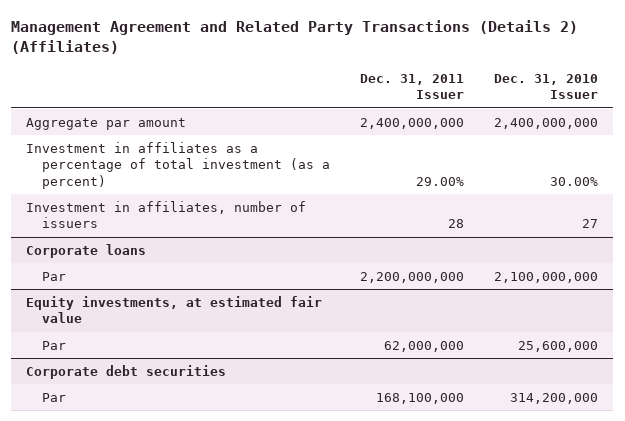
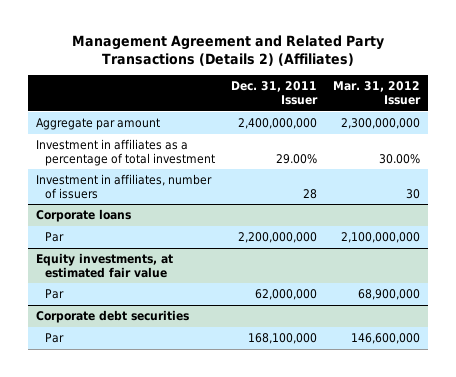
- | Dec. 31, 2011 Issuer | Dec. 31, 2010 Issuer
+ | Dec. 31, 2011 Issuer | Mar. 31, 2012 Issuer
- Investment in affiliates as a percentage of total investment (as a percent) | 29.00% | 30.00%
+ Investment in affiliates as a percentage of total investment | 29.00% | 30.00%

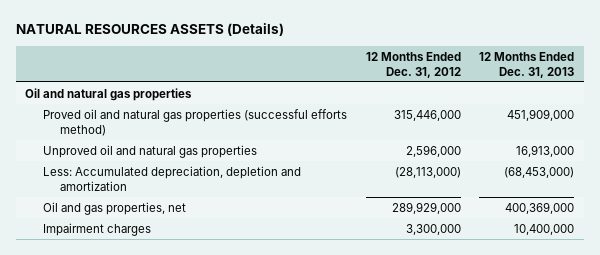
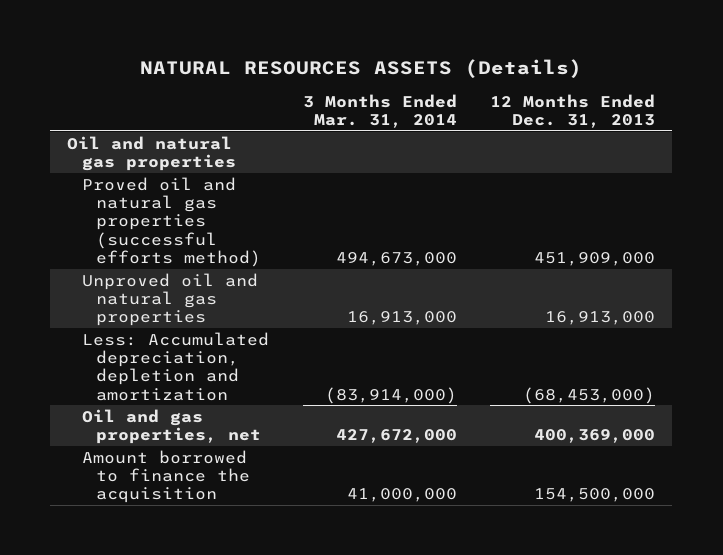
- | 12 Months Ended Dec. 31, 2012 | 12 Months Ended Dec. 31, 2013
+ | 3 Months Ended Mar. 31, 2014 | 12 Months Ended Dec. 31, 2013
- Impairment charges | 3,300,000 | 10,400,000
+ Amount borrowed to finance the acquisition | 41,000,000 | 154,500,000

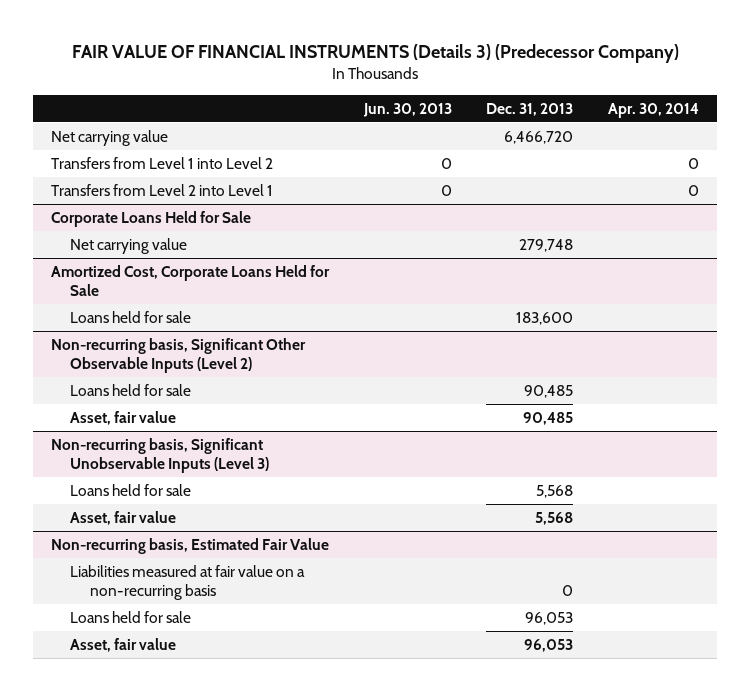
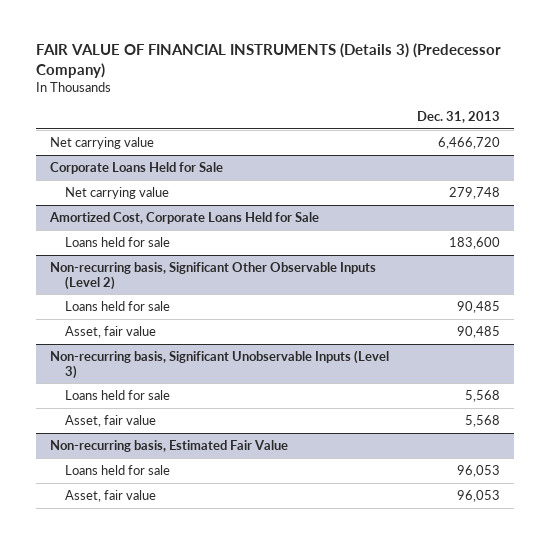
- | Jun. 30, 2013 | Dec. 31, 2013 | Apr. 30, 2014
+ | Dec. 31, 2013
- Transfers from Level 1 into Level 2 | 0 | | 0
- Transfers from Level 2 into Level 1 | 0 | | 0
@ Non-recurring basis, Estimated Fair Value
- Liabilities measured at fair value on a non-recurring basis | | 0 |

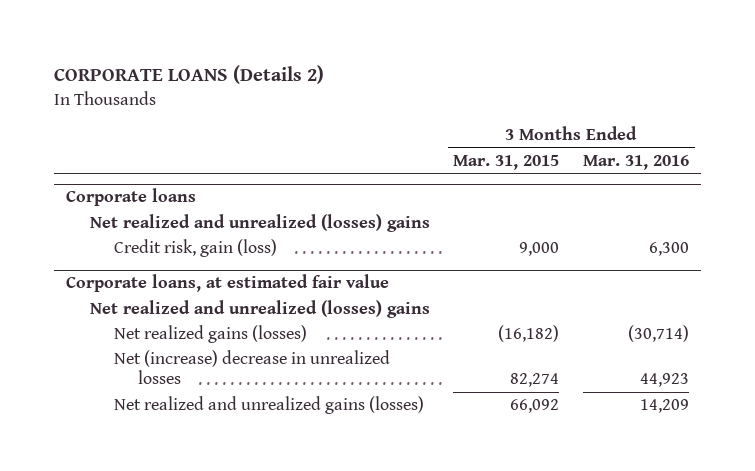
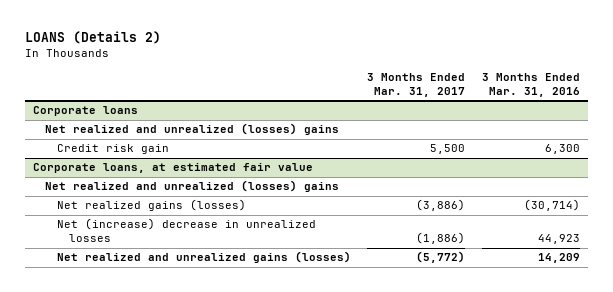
- CORPORATE LOANS (Details 2)
+ LOANS (Details 2)
- | 3 Months Ended Mar. 31, 2015 | 3 Months Ended Mar. 31, 2016
+ | 3 Months Ended Mar. 31, 2017 | 3 Months Ended Mar. 31, 2016
@ Corporate loans
- Credit risk, gain (loss) | 9,000 | 6,300
+ Credit risk gain | 5,500 | 6,300

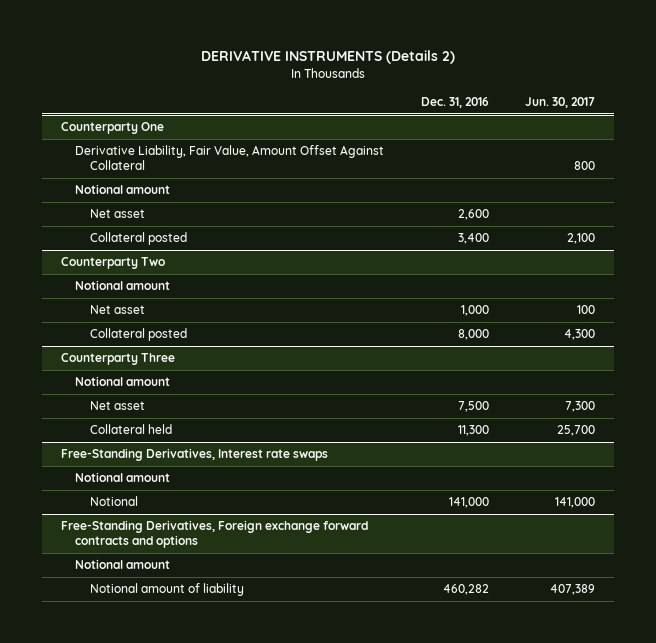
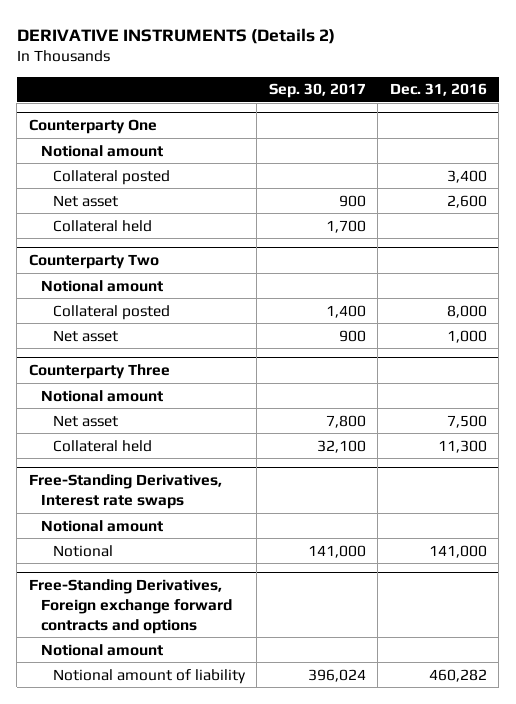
- | Dec. 31, 2016 | Jun. 30, 2017
+ | Sep. 30, 2017 | Dec. 31, 2016
@ Counterparty One
- Derivative Liability, Fair Value, Amount Offset Against Collateral | | 800
moved down: Net asset | 900 | 2,600
+ Collateral held | 1,700 |
@ Counterparty Two
moved down: Net asset | 900 | 1,000

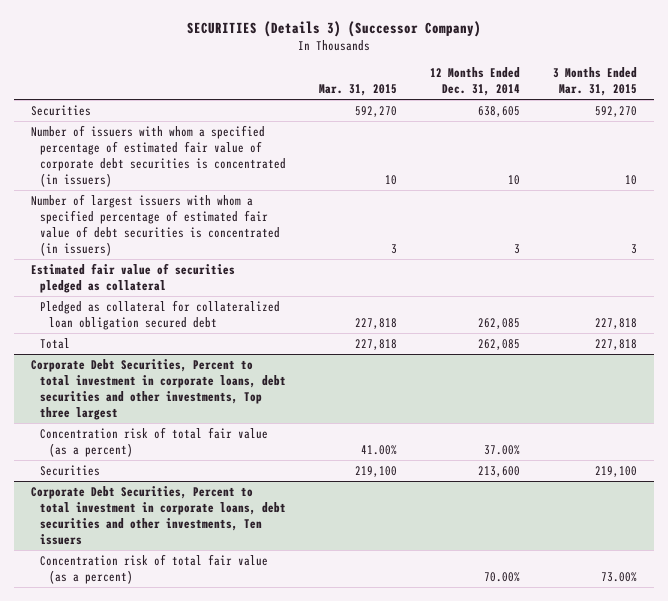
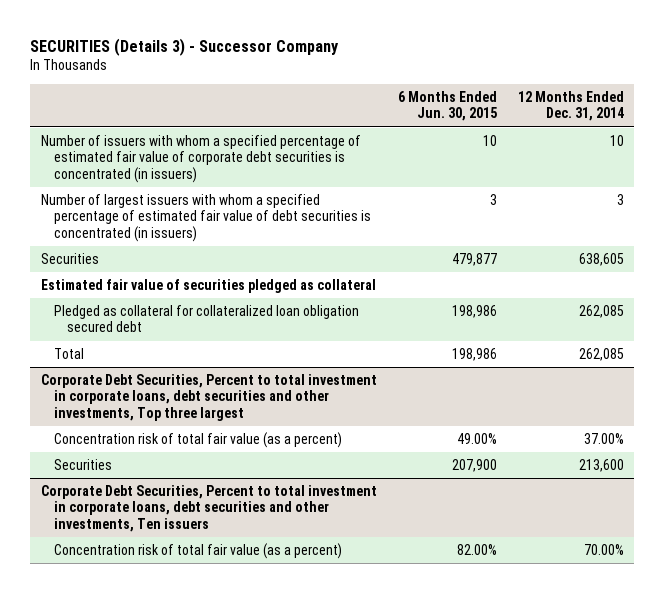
- SECURITIES (Details 3) (Successor Company)
+ SECURITIES (Details 3) - Successor Company
- | Mar. 31, 2015 | 12 Months Ended Dec. 31, 2014 | 3 Months Ended Mar. 31, 2015
+ | 6 Months Ended Jun. 30, 2015 | 12 Months Ended Dec. 31, 2014
moved down: Securities | 479,877 | 638,605

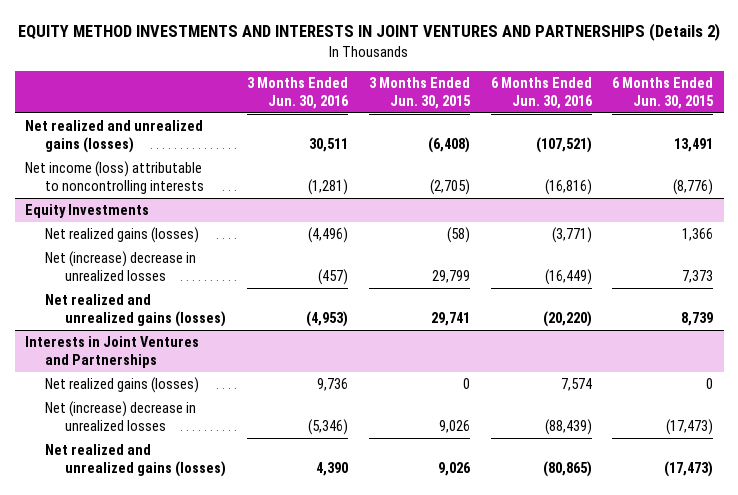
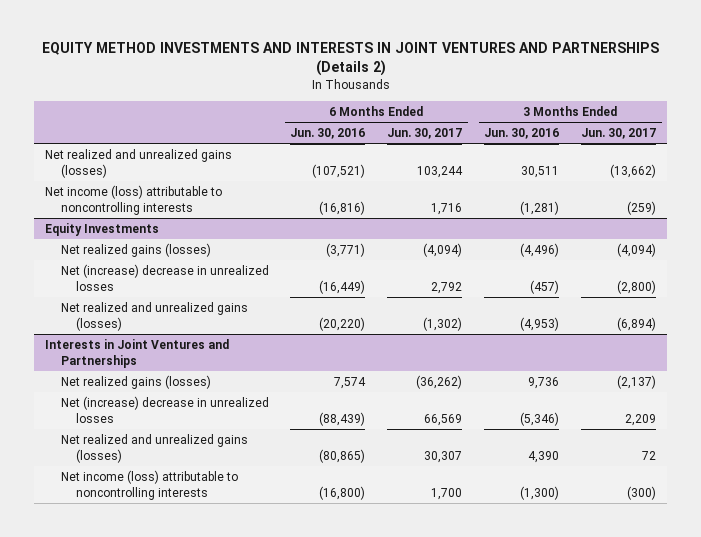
- | 3 Months Ended Jun. 30, 2016 | 3 Months Ended Jun. 30, 2015 | 6 Months Ended Jun. 30, 2016 | 6 Months Ended Jun. 30, 2015
+ | 6 Months Ended Jun. 30, 2016 | 6 Months Ended Jun. 30, 2017 | 3 Months Ended Jun. 30, 2016 | 3 Months Ended Jun. 30, 2017
@ Interests in Joint Ventures and Partnerships
+ Net income (loss) attributable to noncontrolling interests | (16,800) | 1,700 | (1,300) | (300)

